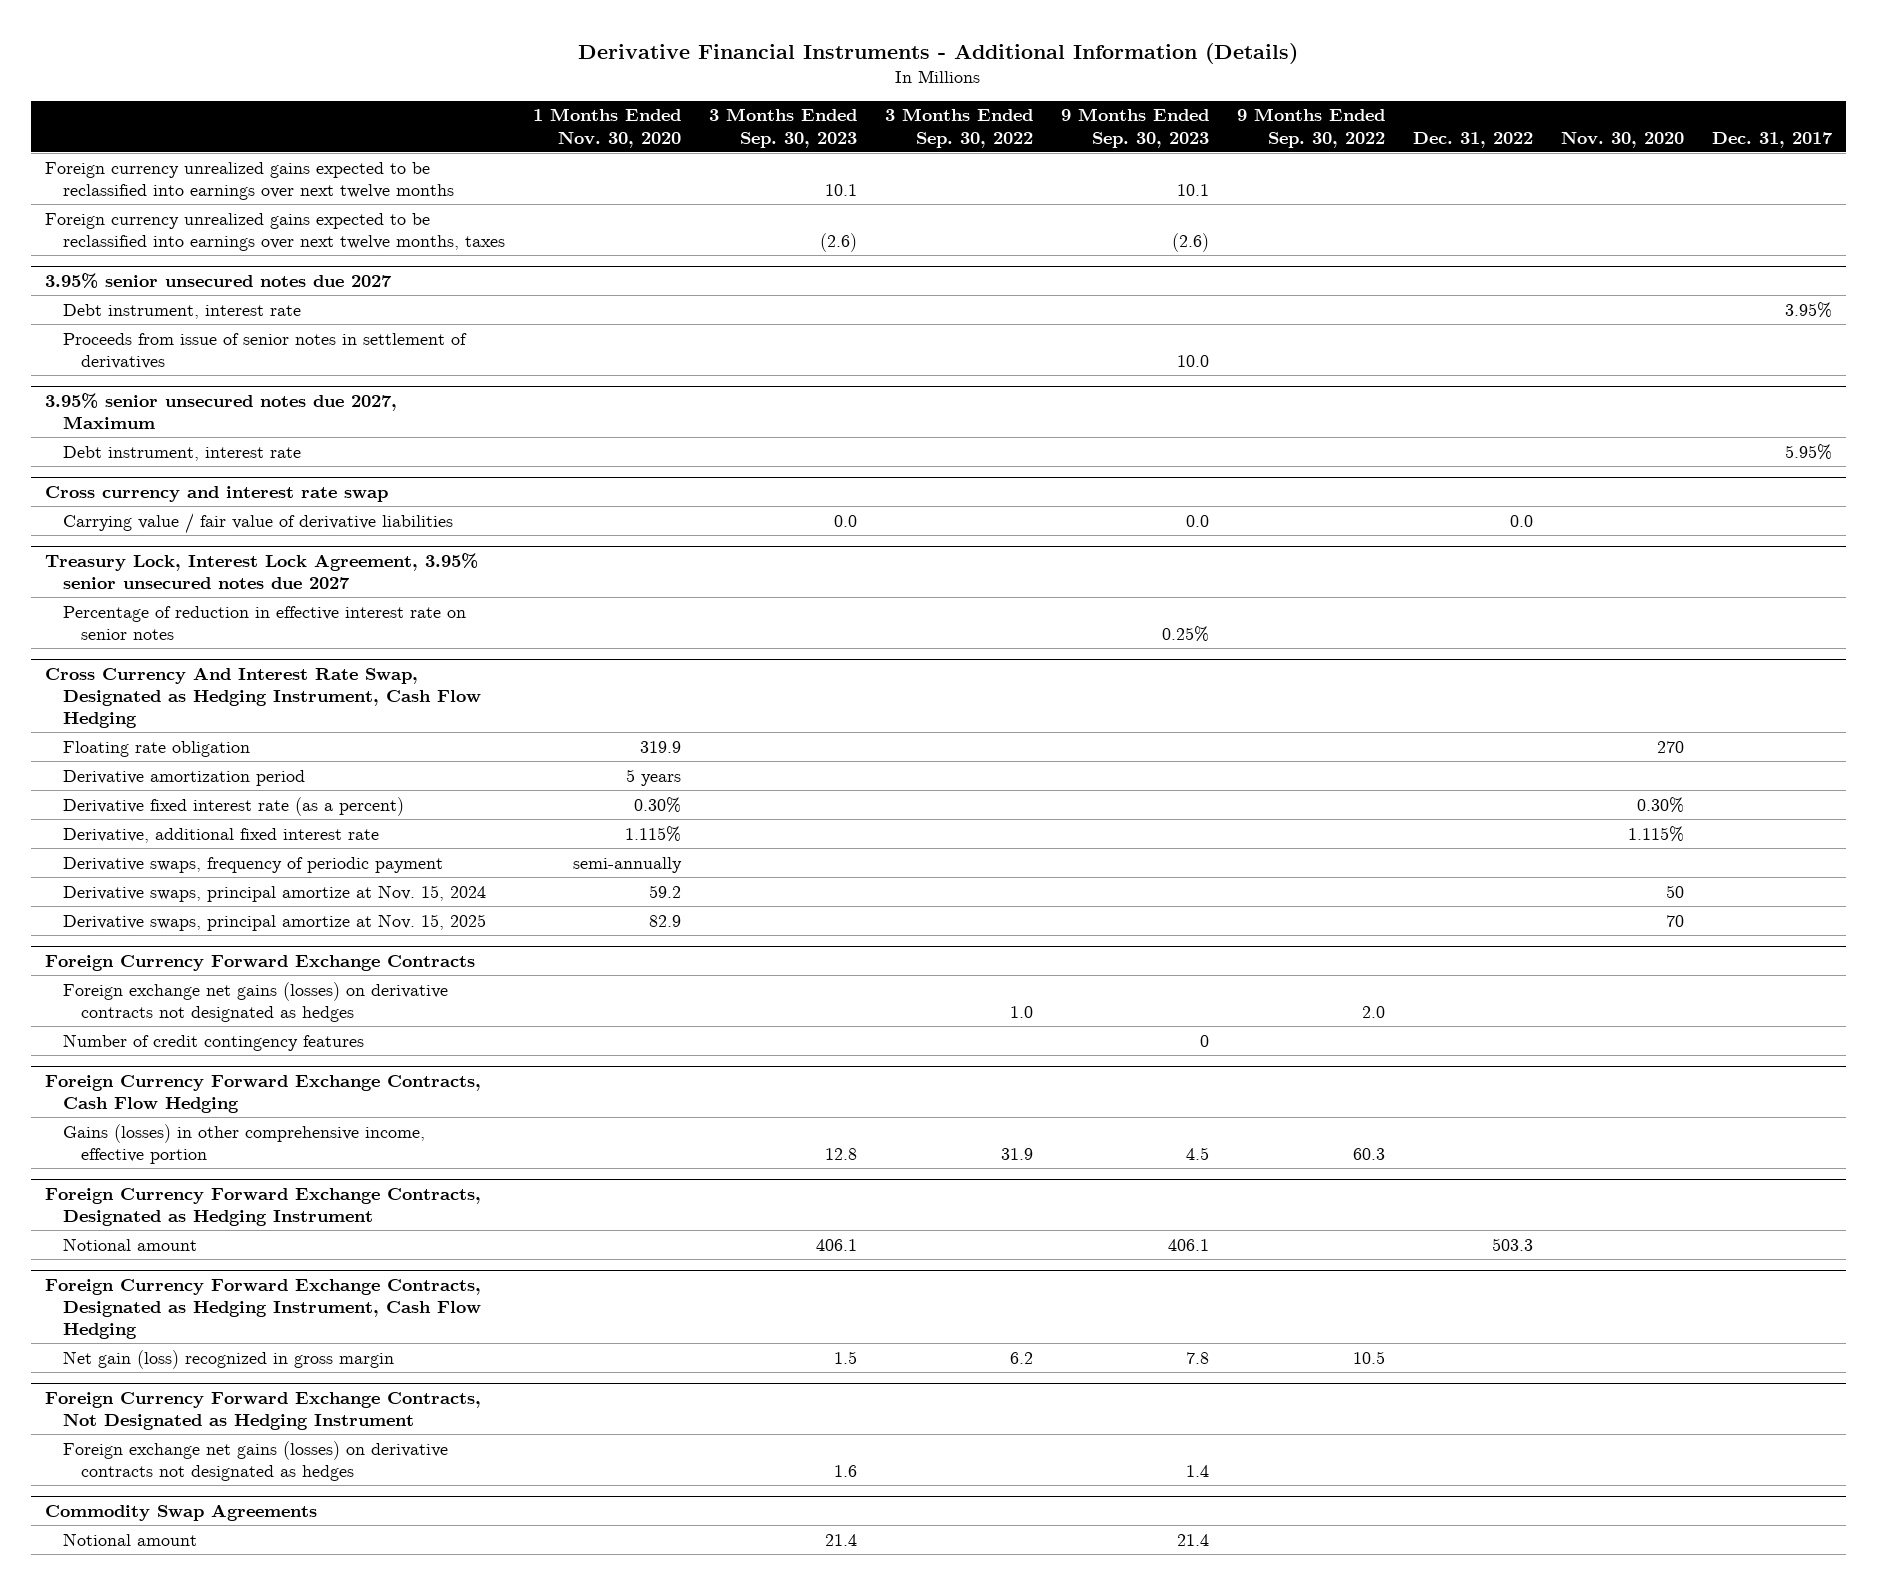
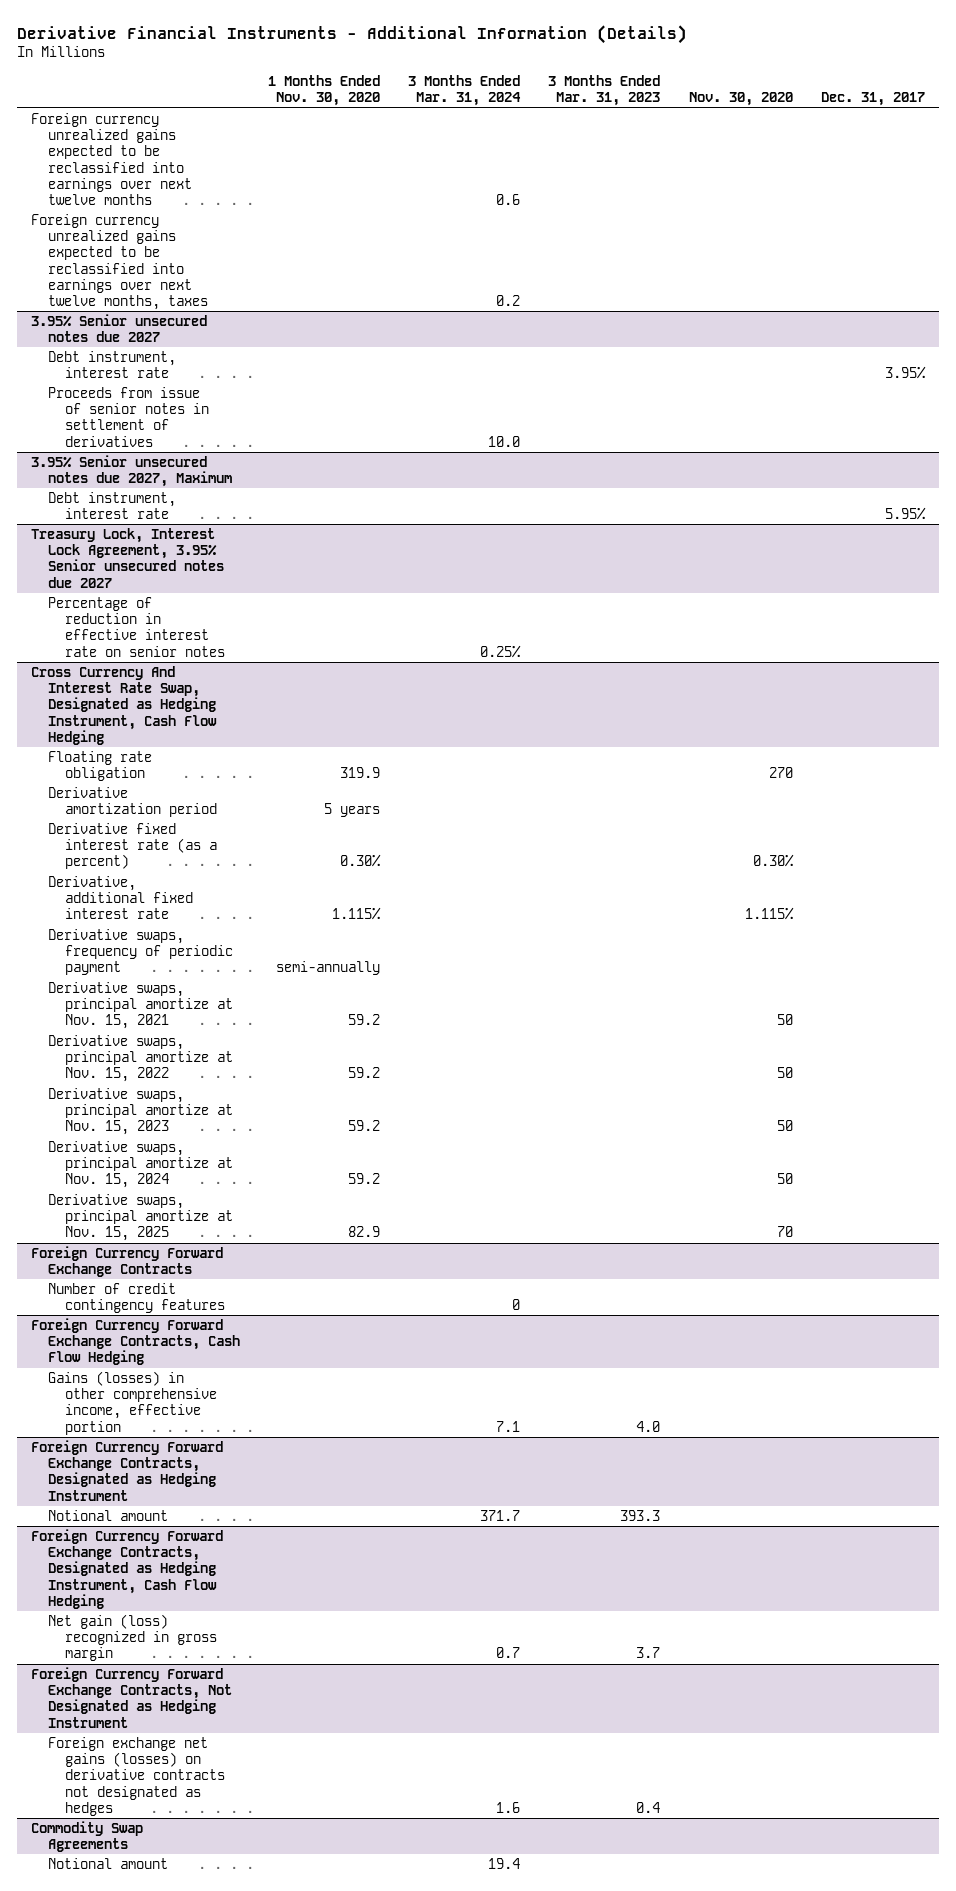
- | 1 Months Ended Nov. 30, 2020 | 3 Months Ended Sep. 30, 2023 | 3 Months Ended Sep. 30, 2022 | 9 Months Ended Sep. 30, 2023 | 9 Months Ended Sep. 30, 2022 | Dec. 31, 2022 | Nov. 30, 2020 | Dec. 31, 2017
+ | 1 Months Ended Nov. 30, 2020 | 3 Months Ended Mar. 31, 2024 | 3 Months Ended Mar. 31, 2023 | Nov. 30, 2020 | Dec. 31, 2017
- 3.95% senior unsecured notes due 2027
+ 3.95% Senior unsecured notes due 2027
- 3.95% senior unsecured notes due 2027, Maximum
+ 3.95% Senior unsecured notes due 2027, Maximum
- Cross currency and interest rate swap
- Carrying value / fair value of derivative liabilities | | 0.0 | | 0.0 | | 0.0 | |
- Treasury Lock, Interest Lock Agreement, 3.95% senior unsecured notes due 2027
+ Treasury Lock, Interest Lock Agreement, 3.95% Senior unsecured notes due 2027
@ Cross Currency And Interest Rate Swap, Designated as Hedging Instrument, Cash Flow Hedging
+ Derivative swaps, principal amortize at Nov. 15, 2021 | 59.2 | | | 50 |
+ Derivative swaps, principal amortize at Nov. 15, 2022 | 59.2 | | | 50 |
+ Derivative swaps, principal amortize at Nov. 15, 2023 | 59.2 | | | 50 |
@ Foreign Currency Forward Exchange Contracts
- Foreign exchange net gains (losses) on derivative contracts not designated as hedges | | | 1.0 | | 2.0 | | |

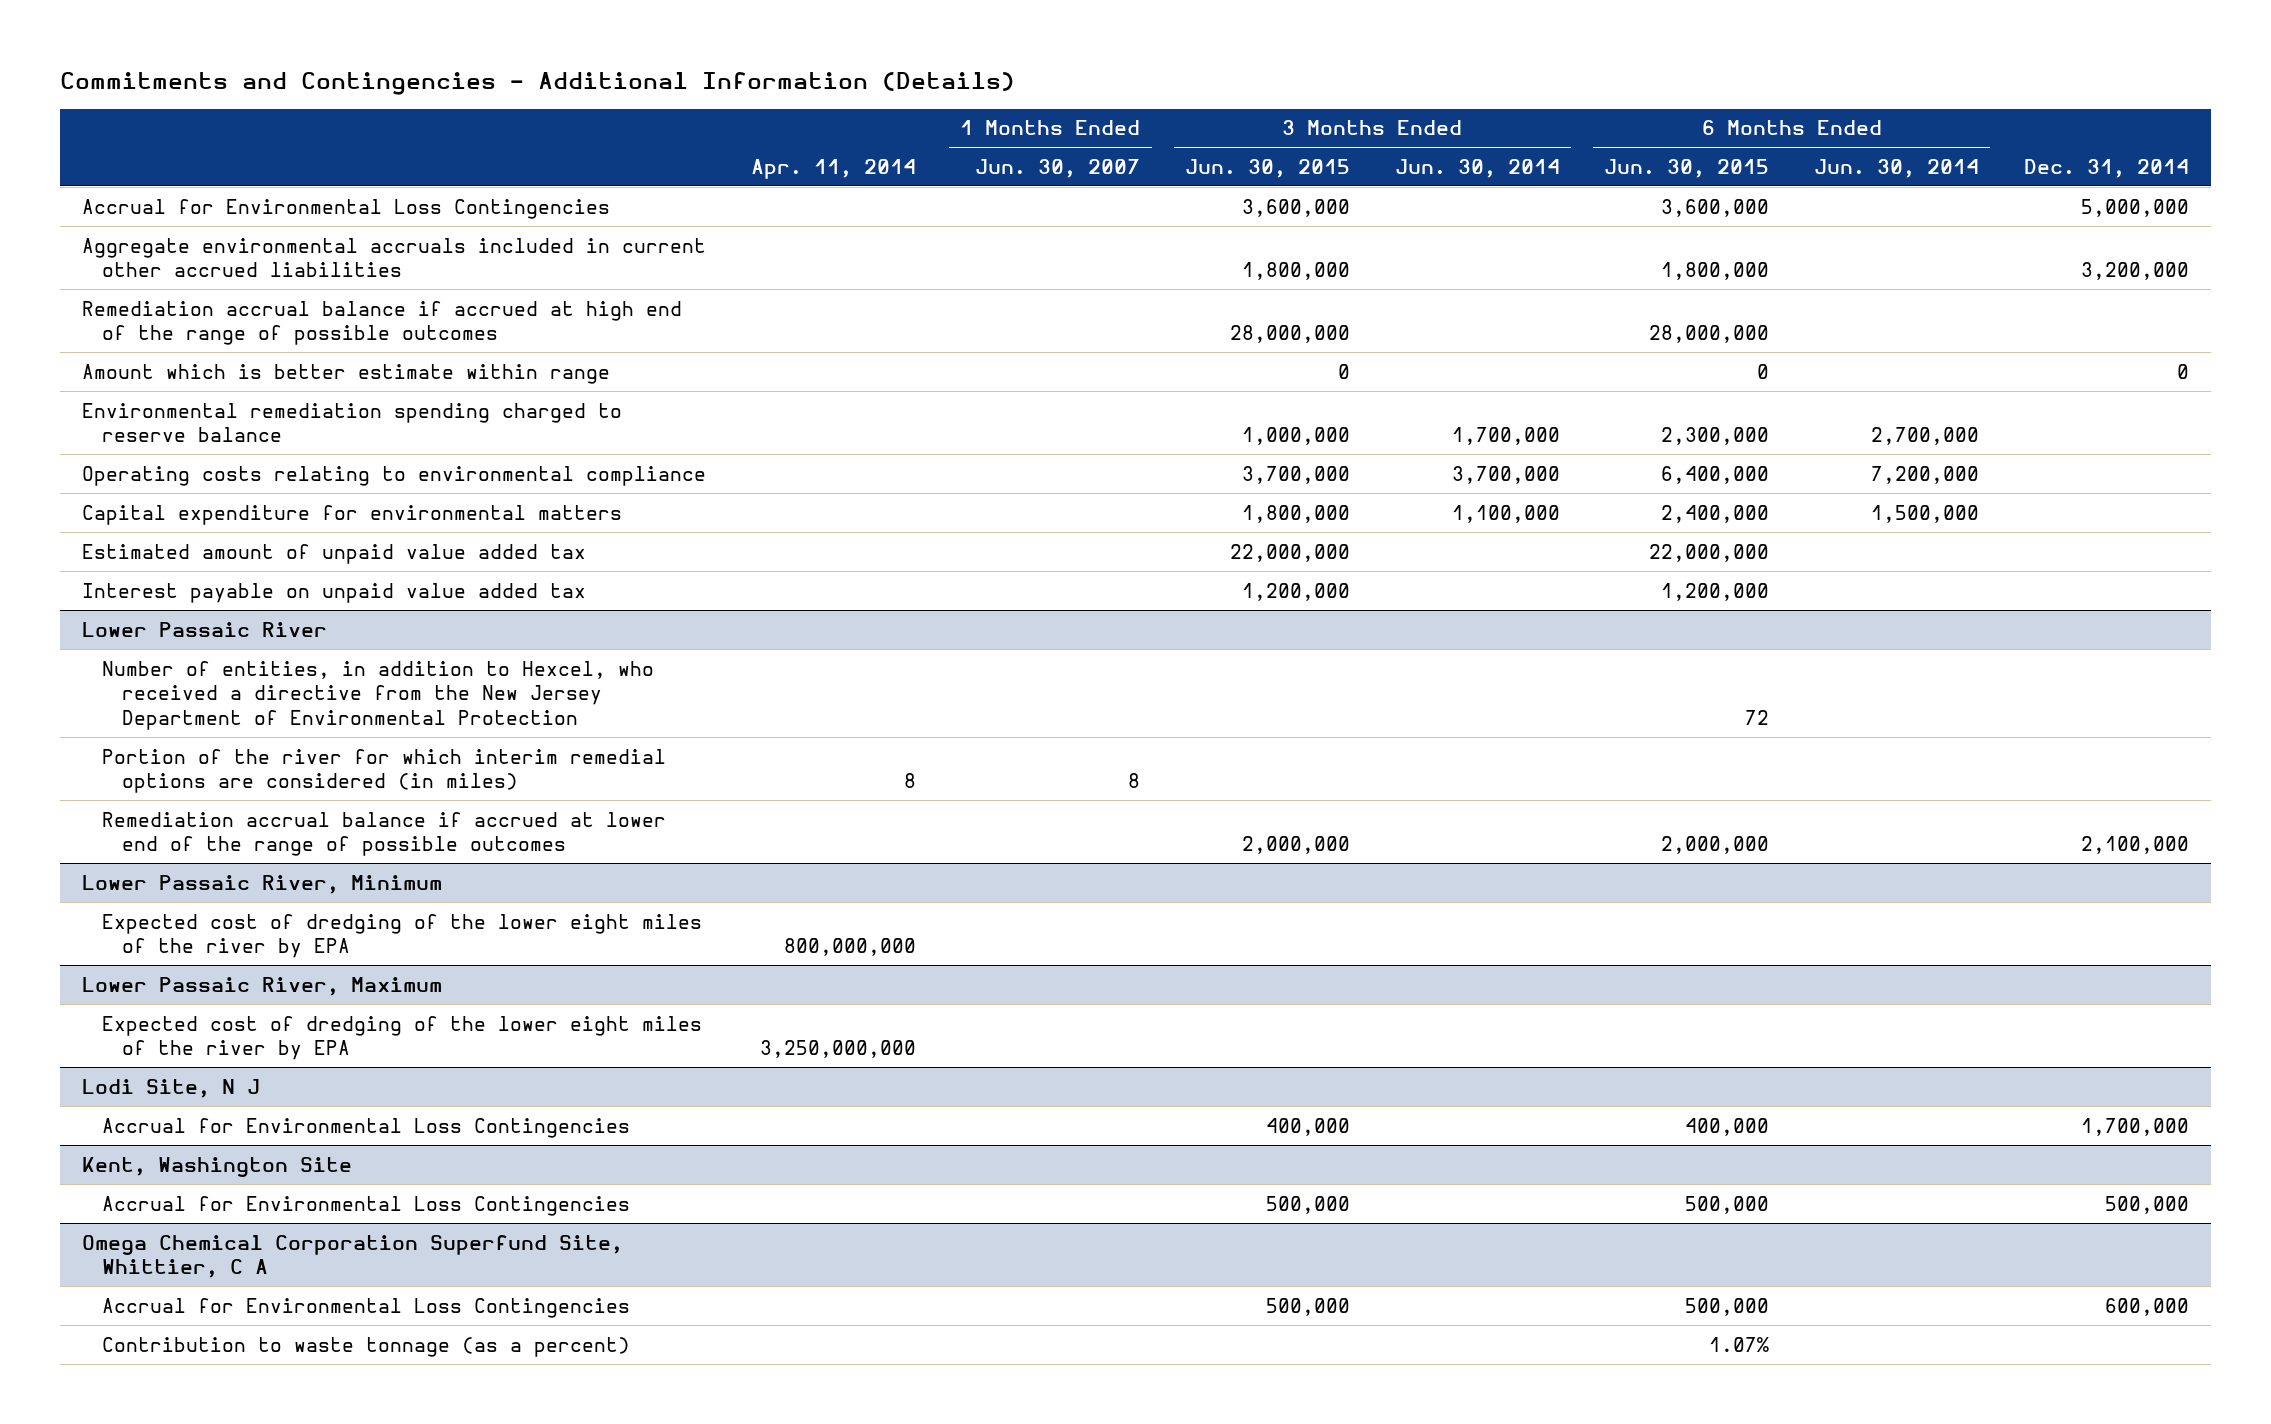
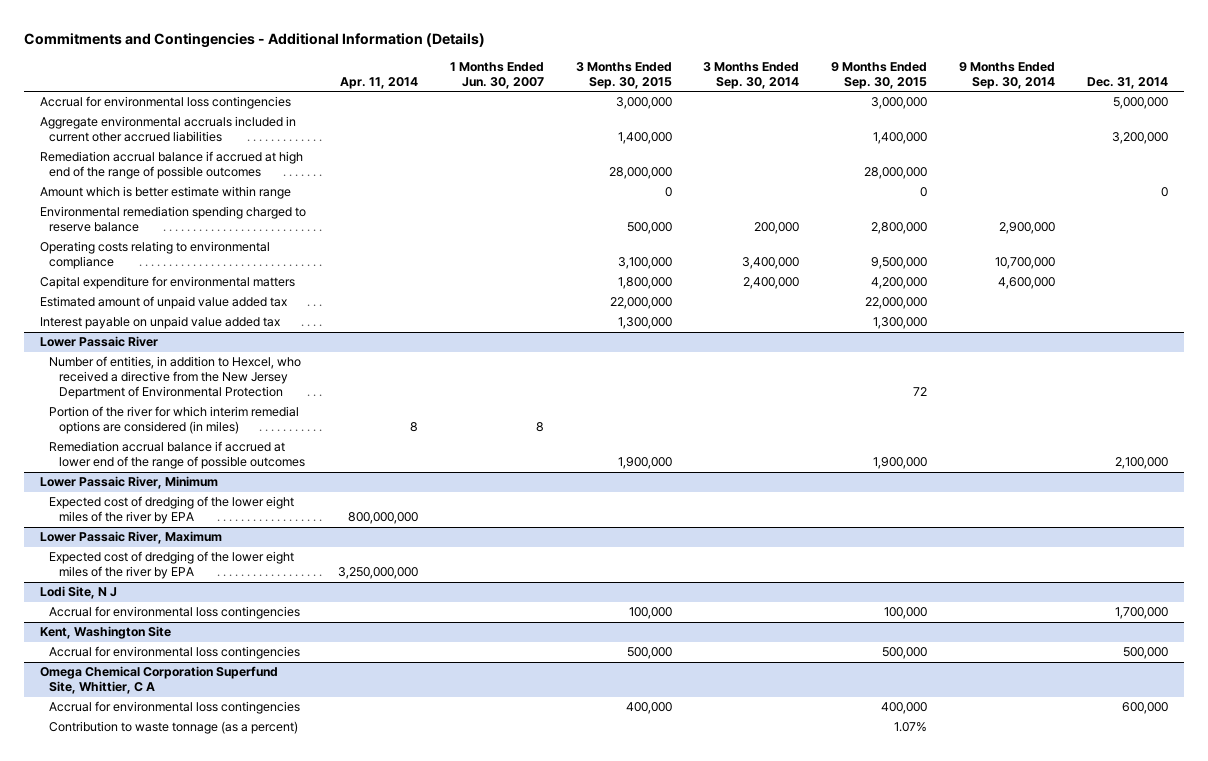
- | Apr. 11, 2014 | 1 Months Ended Jun. 30, 2007 | 3 Months Ended Jun. 30, 2015 | 3 Months Ended Jun. 30, 2014 | 6 Months Ended Jun. 30, 2015 | 6 Months Ended Jun. 30, 2014 | Dec. 31, 2014
+ | Apr. 11, 2014 | 1 Months Ended Jun. 30, 2007 | 3 Months Ended Sep. 30, 2015 | 3 Months Ended Sep. 30, 2014 | 9 Months Ended Sep. 30, 2015 | 9 Months Ended Sep. 30, 2014 | Dec. 31, 2014
- Accrual for Environmental Loss Contingencies | | | 3,600,000 | | 3,600,000 | | 5,000,000
+ Accrual for environmental loss contingencies | | | 3,000,000 | | 3,000,000 | | 5,000,000
@ Lodi Site, N J
- Accrual for Environmental Loss Contingencies | | | 400,000 | | 400,000 | | 1,700,000
+ Accrual for environmental loss contingencies | | | 100,000 | | 100,000 | | 1,700,000
@ Kent, Washington Site
- Accrual for Environmental Loss Contingencies | | | 500,000 | | 500,000 | | 500,000
+ Accrual for environmental loss contingencies | | | 500,000 | | 500,000 | | 500,000
@ Omega Chemical Corporation Superfund Site, Whittier, C A
- Accrual for Environmental Loss Contingencies | | | 500,000 | | 500,000 | | 600,000
+ Accrual for environmental loss contingencies | | | 400,000 | | 400,000 | | 600,000

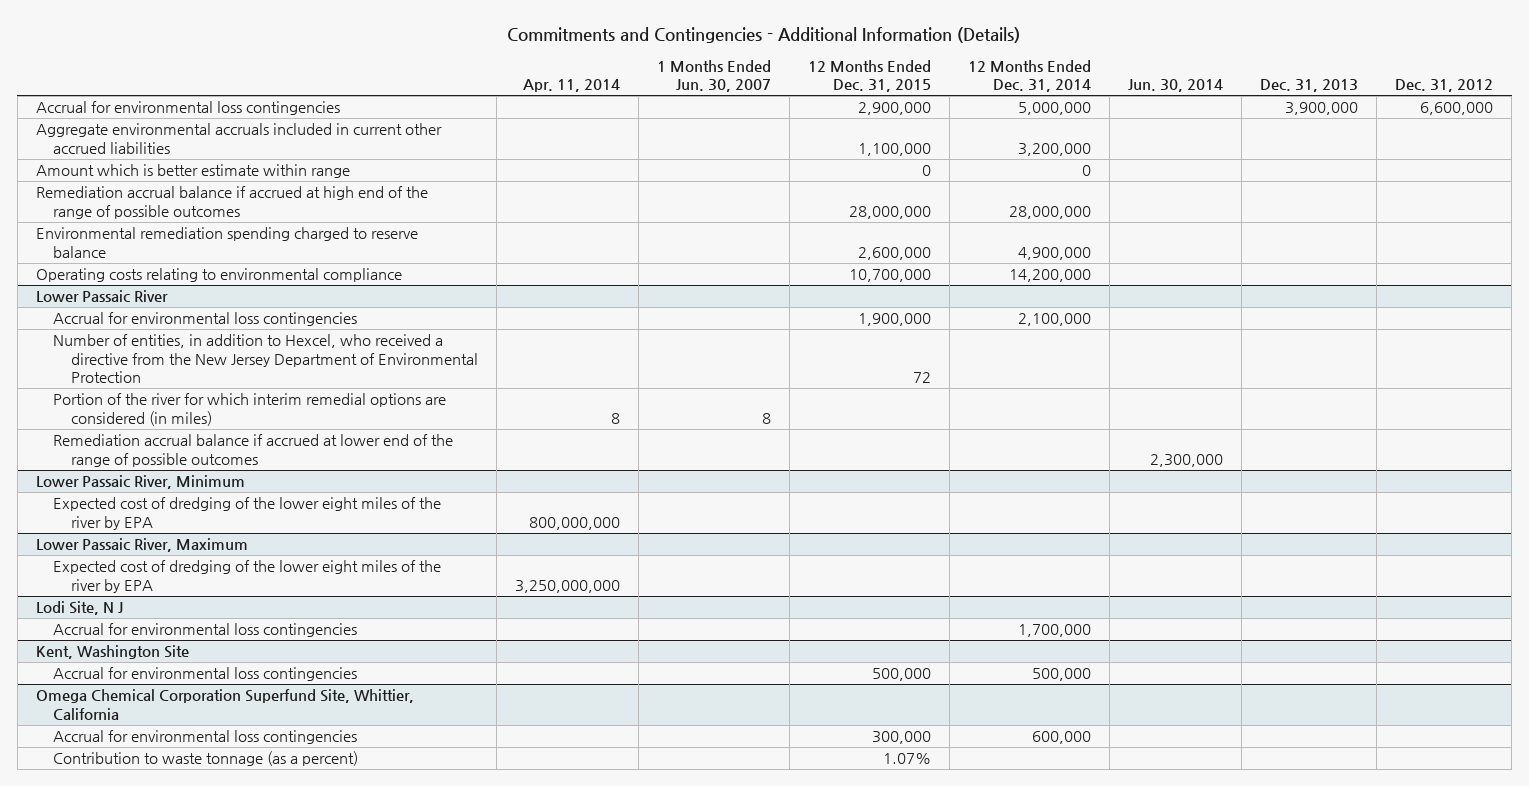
- | Apr. 11, 2014 | 1 Months Ended Jun. 30, 2007 | 3 Months Ended Sep. 30, 2015 | 3 Months Ended Sep. 30, 2014 | 9 Months Ended Sep. 30, 2015 | 9 Months Ended Sep. 30, 2014 | Dec. 31, 2014
+ | Apr. 11, 2014 | 1 Months Ended Jun. 30, 2007 | 12 Months Ended Dec. 31, 2015 | 12 Months Ended Dec. 31, 2014 | Jun. 30, 2014 | Dec. 31, 2013 | Dec. 31, 2012
moved down: Remediation accrual balance if accrued at high end of the range of possible outcomes | | | 28,000,000 | 28,000,000 | | |
- Capital expenditure for environmental matters | | | 1,800,000 | 2,400,000 | 4,200,000 | 4,600,000 |
- Estimated amount of unpaid value added tax | | | 22,000,000 | | 22,000,000 | |
- Interest payable on unpaid value added tax | | | 1,300,000 | | 1,300,000 | |
@ Lower Passaic River
+ Accrual for environmental loss contingencies | | | 1,900,000 | 2,100,000 | | |
- Omega Chemical Corporation Superfund Site, Whittier, C A
+ Omega Chemical Corporation Superfund Site, Whittier, California

